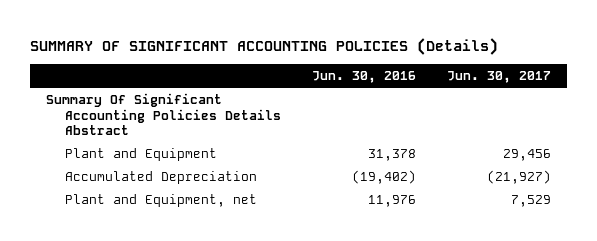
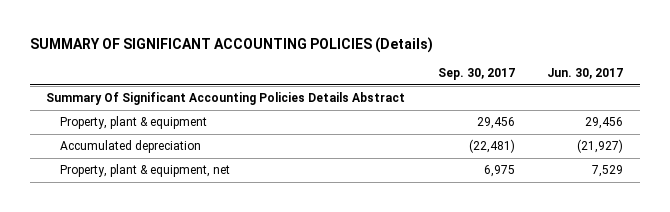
- | Jun. 30, 2016 | Jun. 30, 2017
+ | Sep. 30, 2017 | Jun. 30, 2017
- Plant and Equipment | 31,378 | 29,456
- Accumulated Depreciation | (19,402) | (21,927)
- Plant and Equipment, net | 11,976 | 7,529
+ Property, plant & equipment | 29,456 | 29,456
+ Accumulated depreciation | (22,481) | (21,927)
+ Property, plant & equipment, net | 6,975 | 7,529

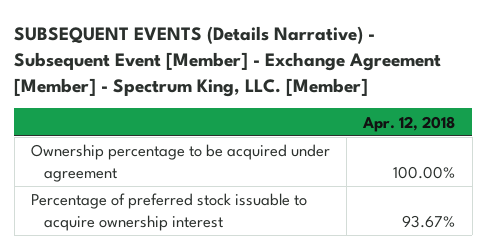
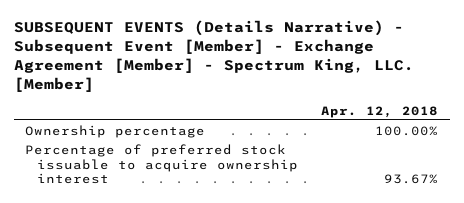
- Ownership percentage to be acquired under agreement | 100.00%
+ Ownership percentage | 100.00%

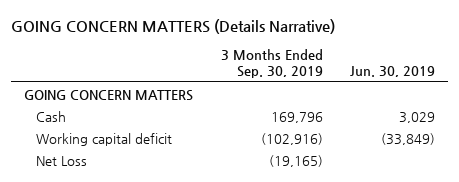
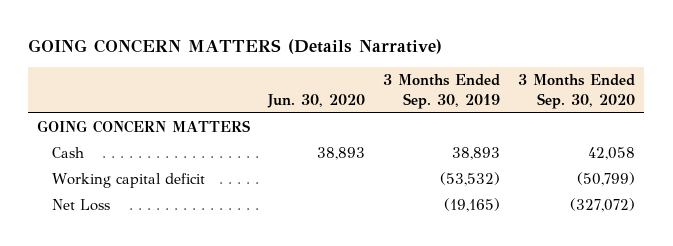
- | 3 Months Ended Sep. 30, 2019 | Jun. 30, 2019
+ | Jun. 30, 2020 | 3 Months Ended Sep. 30, 2019 | 3 Months Ended Sep. 30, 2020
- Cash | 169,796 | 3,029
- Working capital deficit | (102,916) | (33,849)
+ Cash | 38,893 | 38,893 | 42,058
+ Working capital deficit | | (53,532) | (50,799)

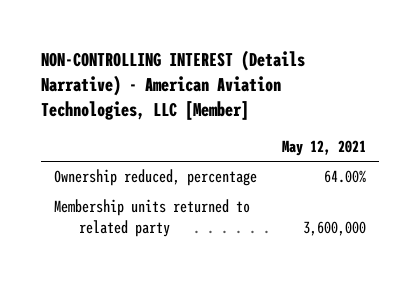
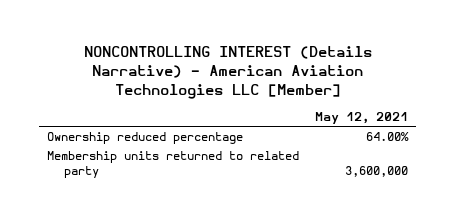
- NON-CONTROLLING INTEREST (Details Narrative) - American Aviation Technologies, LLC [Member]
+ NONCONTROLLING INTEREST (Details Narrative) - American Aviation Technologies LLC [Member]
- Ownership reduced, percentage | 64.00%
+ Ownership reduced percentage | 64.00%

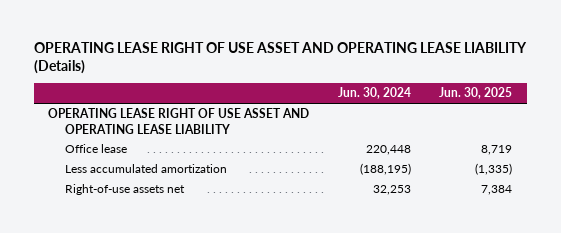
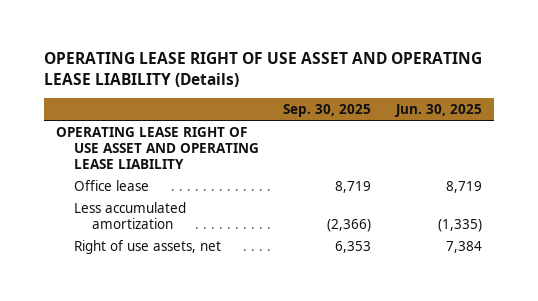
- | Jun. 30, 2024 | Jun. 30, 2025
+ | Sep. 30, 2025 | Jun. 30, 2025
- Right-of-use assets net | 32,253 | 7,384
+ Right of use assets, net | 6,353 | 7,384

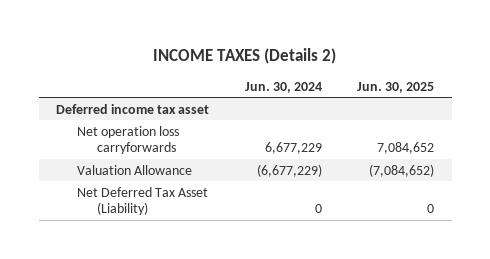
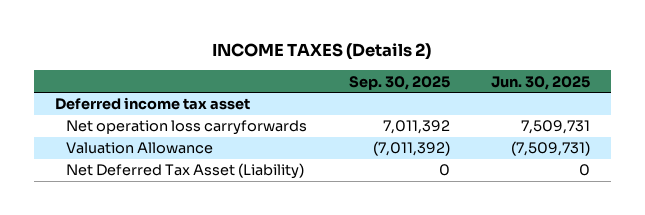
- | Jun. 30, 2024 | Jun. 30, 2025
+ | Sep. 30, 2025 | Jun. 30, 2025
- Net operation loss carryforwards | 6,677,229 | 7,084,652
- Valuation Allowance | (6,677,229) | (7,084,652)
+ Net operation loss carryforwards | 7,011,392 | 7,509,731
+ Valuation Allowance | (7,011,392) | (7,509,731)

